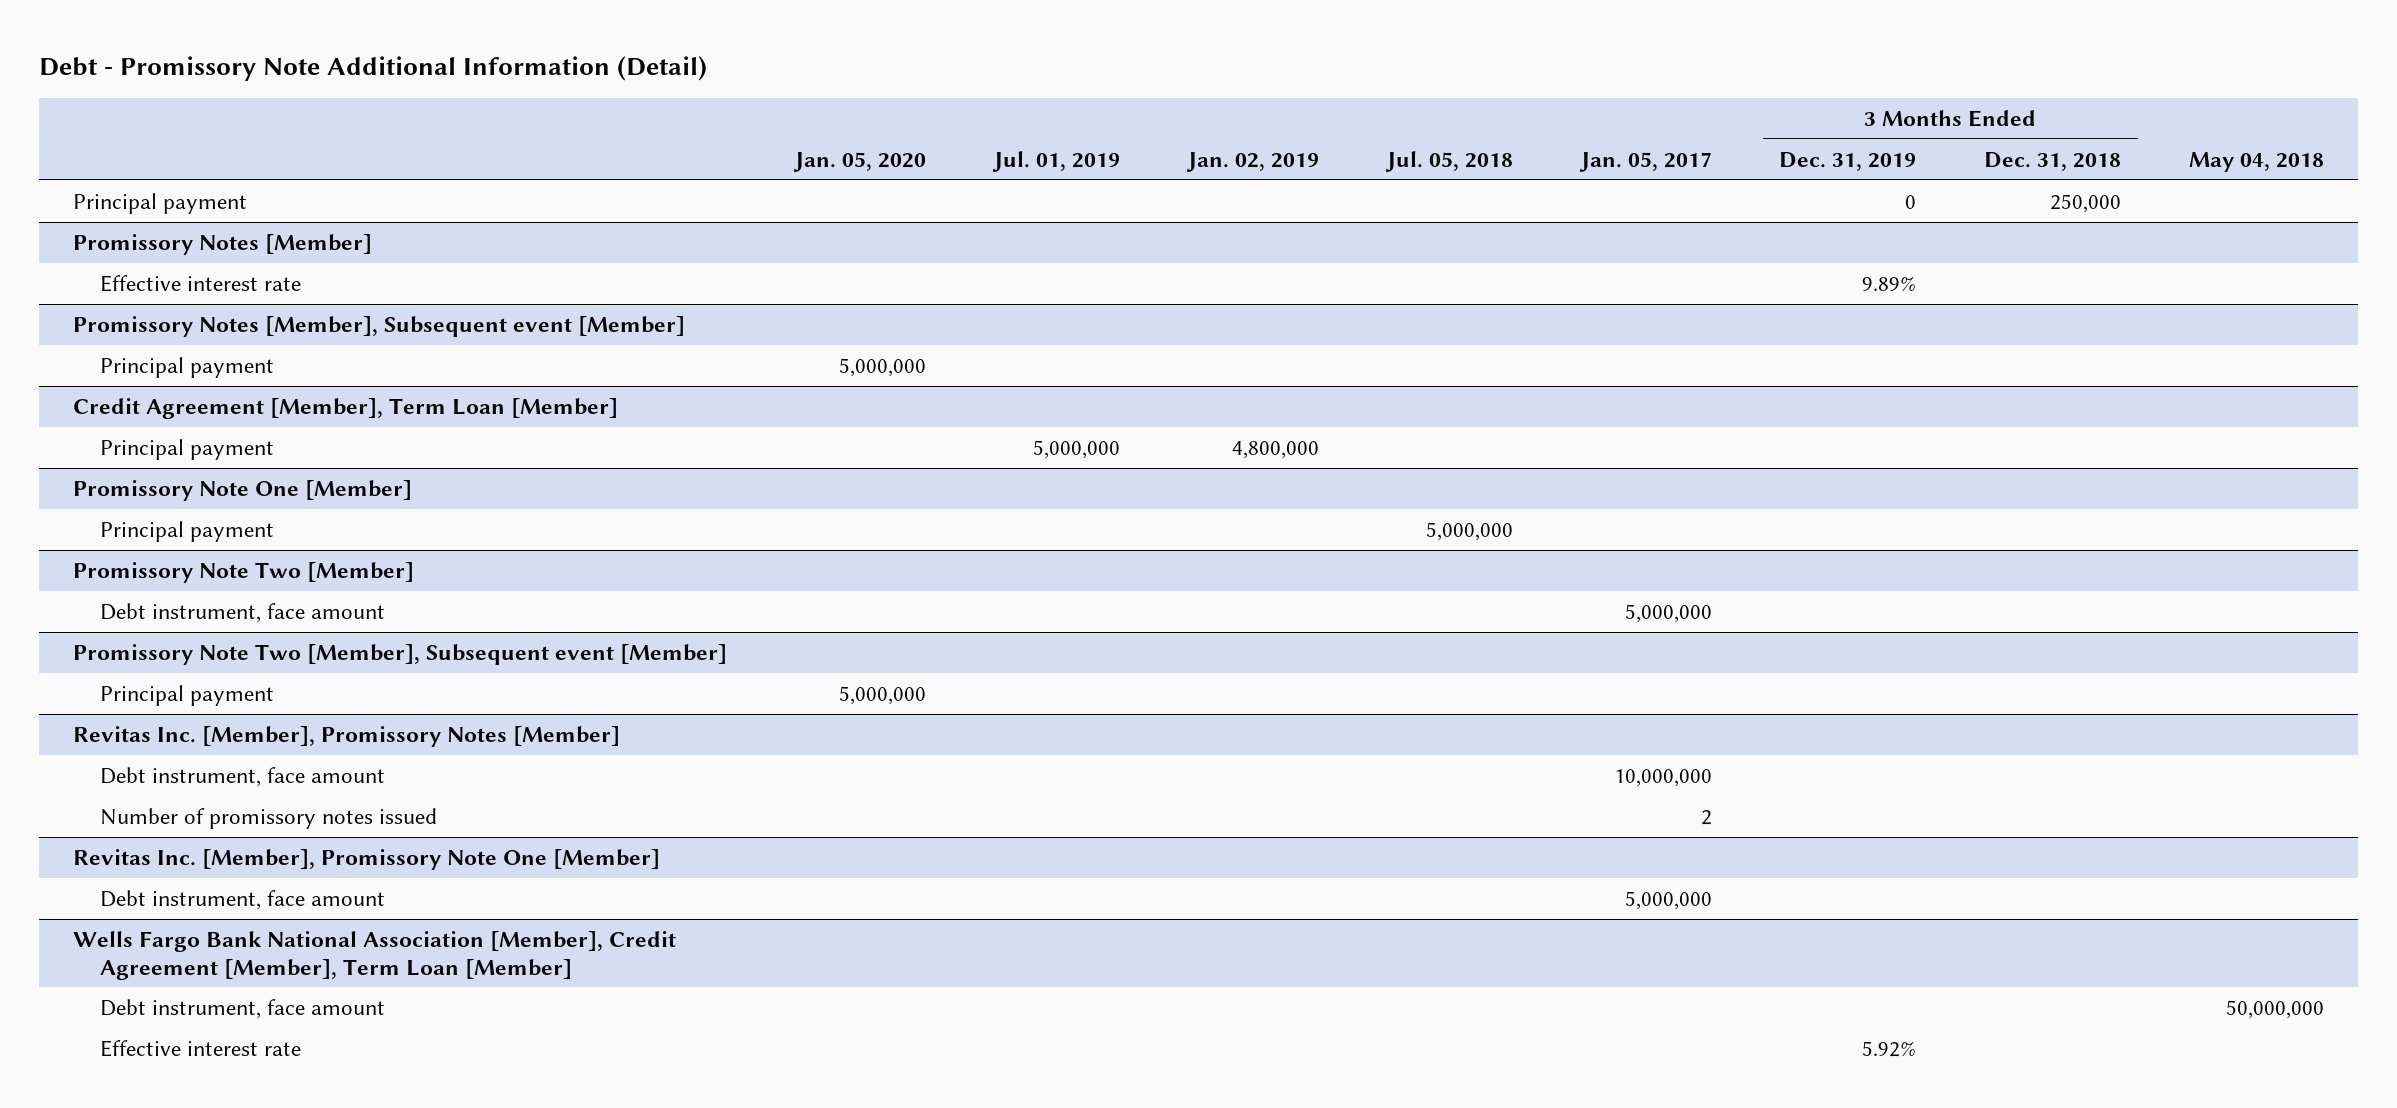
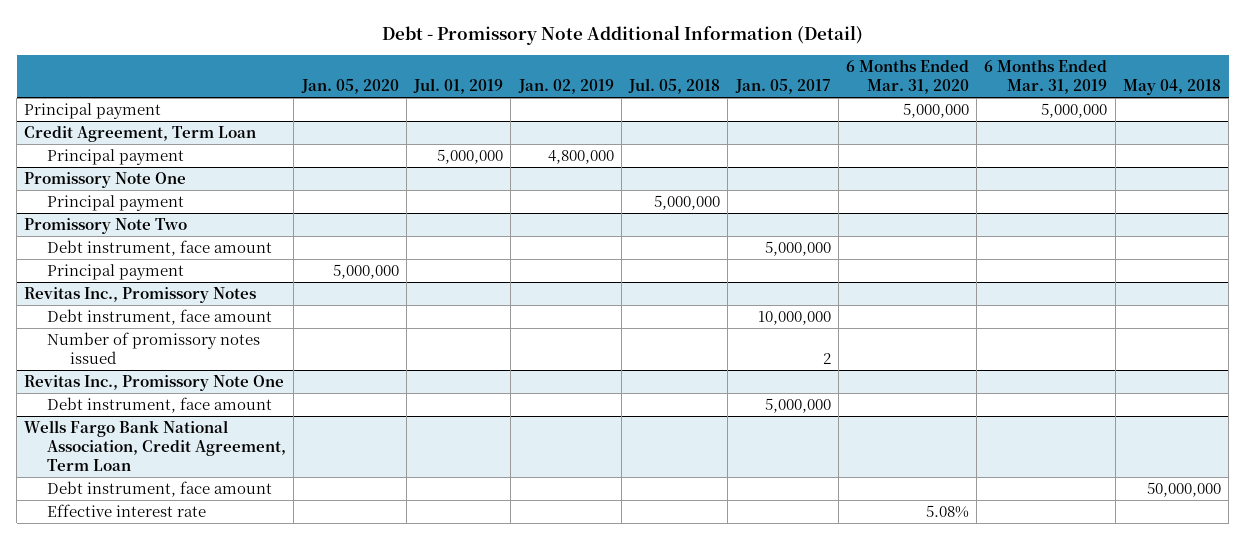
- | Jan. 05, 2020 | Jul. 01, 2019 | Jan. 02, 2019 | Jul. 05, 2018 | Jan. 05, 2017 | 3 Months Ended Dec. 31, 2019 | 3 Months Ended Dec. 31, 2018 | May 04, 2018
+ | Jan. 05, 2020 | Jul. 01, 2019 | Jan. 02, 2019 | Jul. 05, 2018 | Jan. 05, 2017 | 6 Months Ended Mar. 31, 2020 | 6 Months Ended Mar. 31, 2019 | May 04, 2018
- Promissory Notes [Member]
- Effective interest rate | | | | | | 9.89% | |
- Promissory Notes [Member], Subsequent event [Member]
- Principal payment | 5,000,000 | | | | | | |
- Credit Agreement [Member], Term Loan [Member]
+ Credit Agreement, Term Loan
- Promissory Note One [Member]
+ Promissory Note One
- Promissory Note Two [Member]
+ Promissory Note Two
- Promissory Note Two [Member], Subsequent event [Member]
- Principal payment | 5,000,000 | | | | | | |
- Revitas Inc. [Member], Promissory Notes [Member]
+ Principal payment | 5,000,000 | | | | | | |
+ Revitas Inc., Promissory Notes
- Revitas Inc. [Member], Promissory Note One [Member]
+ Revitas Inc., Promissory Note One
- Wells Fargo Bank National Association [Member], Credit Agreement [Member], Term Loan [Member]
+ Wells Fargo Bank National Association, Credit Agreement, Term Loan

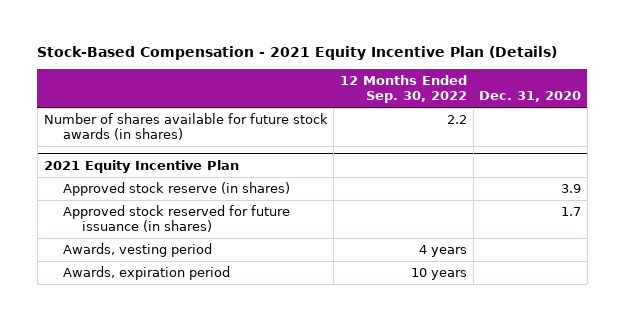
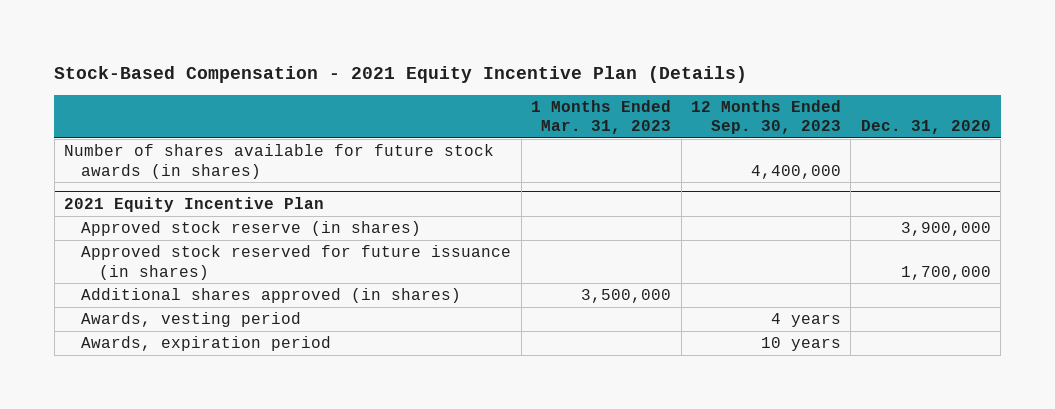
- | 12 Months Ended Sep. 30, 2022 | Dec. 31, 2020
+ | 1 Months Ended Mar. 31, 2023 | 12 Months Ended Sep. 30, 2023 | Dec. 31, 2020
@ 2021 Equity Incentive Plan
- Approved stock reserve (in shares) | | 3.9
- Approved stock reserved for future issuance (in shares) | | 1.7
+ Approved stock reserve (in shares) | | | 3,900,000
+ Approved stock reserved for future issuance (in shares) | | | 1,700,000
+ Additional shares approved (in shares) | 3,500,000 | |

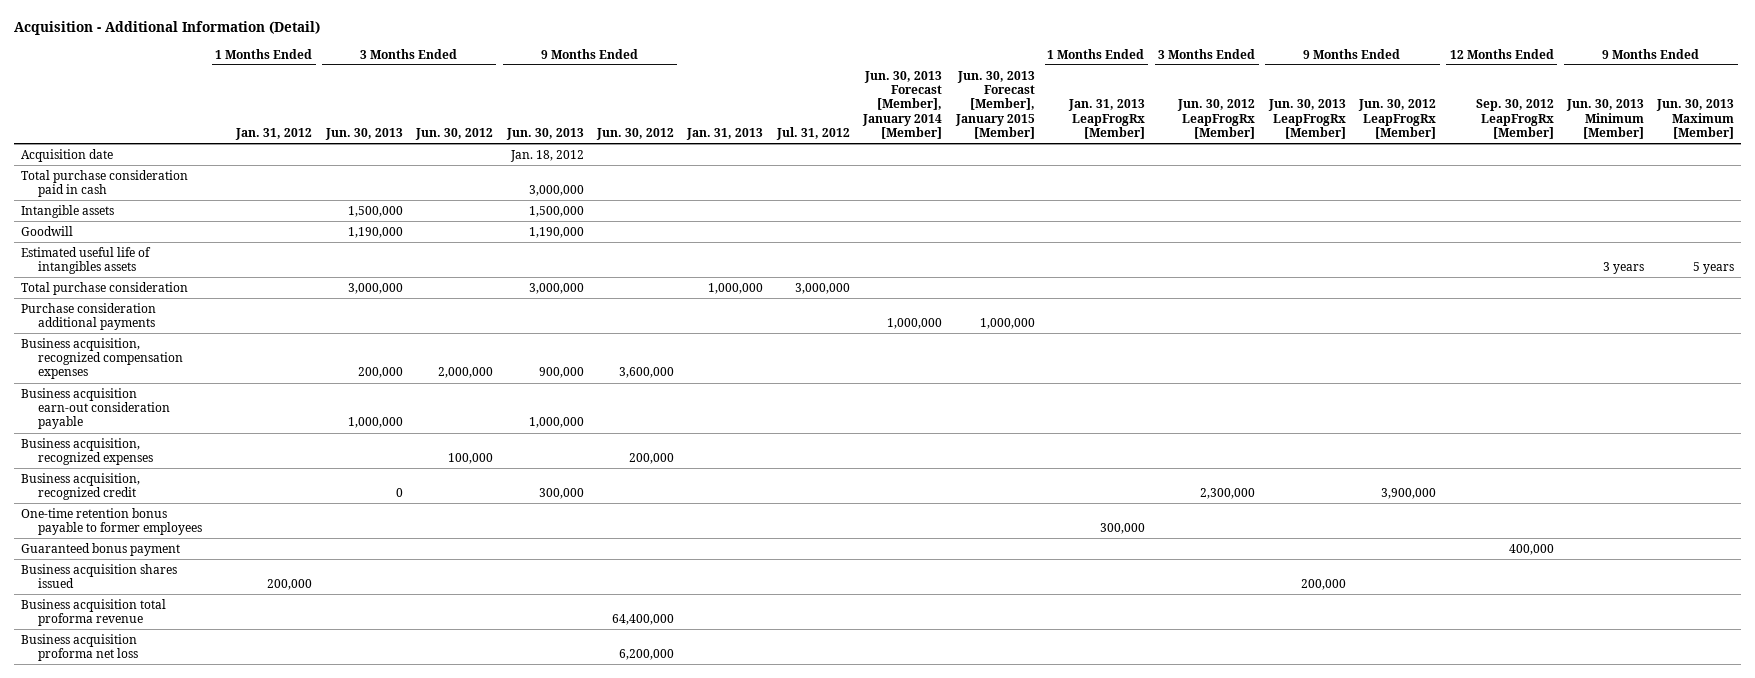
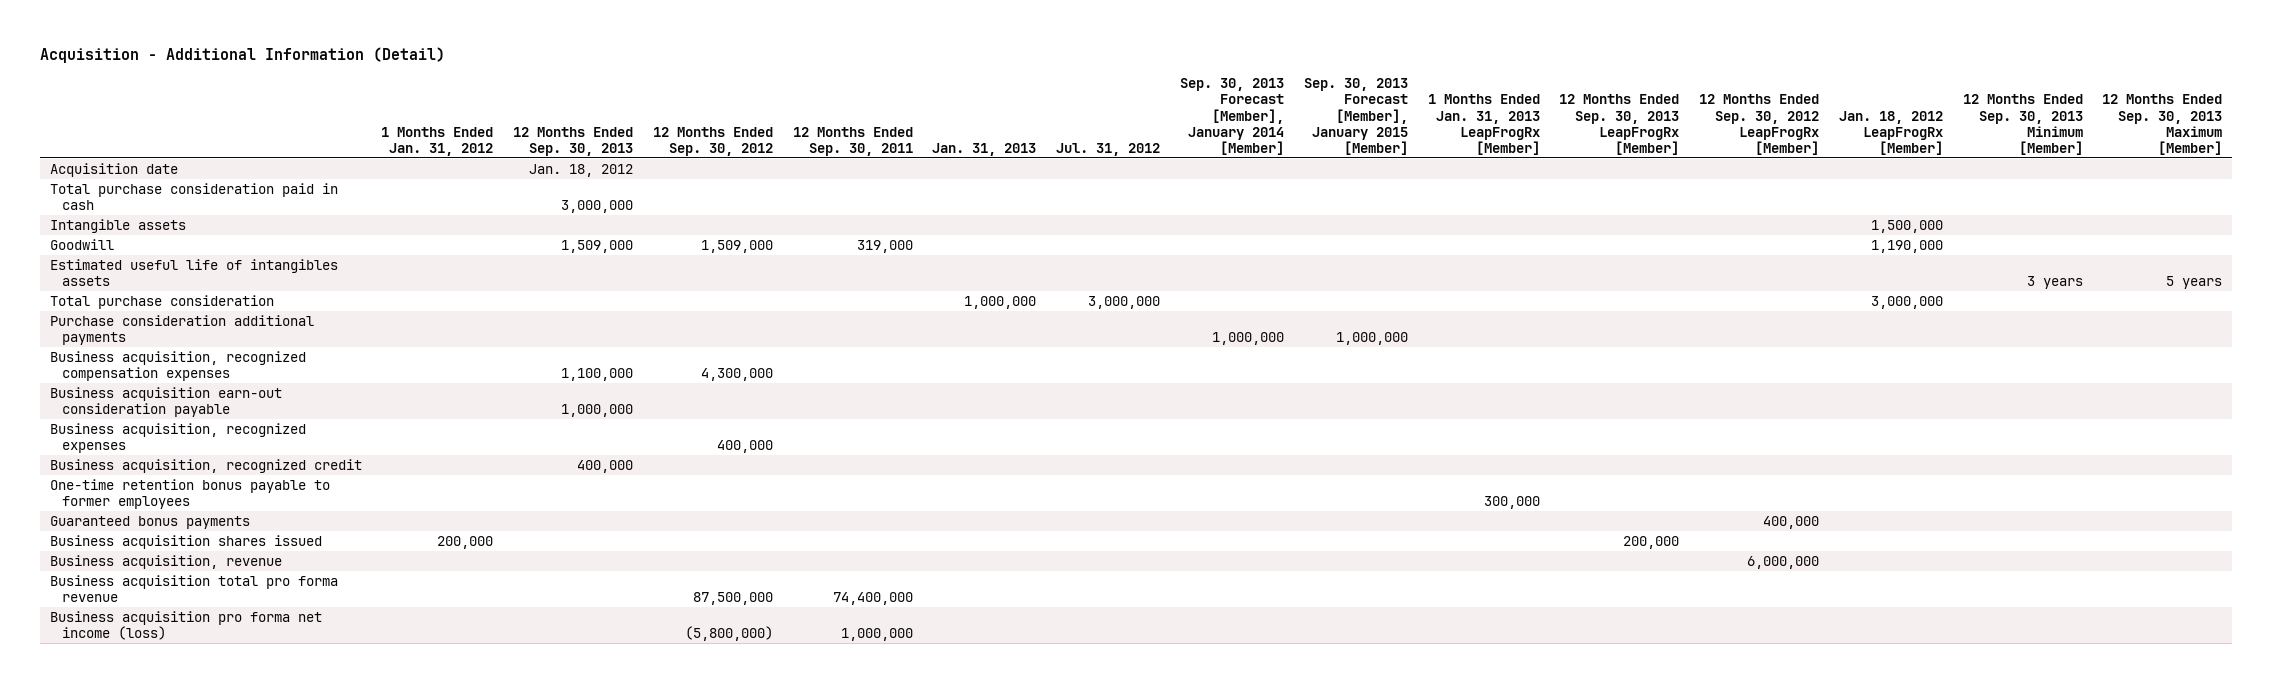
- | 1 Months Ended Jan. 31, 2012 | 3 Months Ended Jun. 30, 2013 | 3 Months Ended Jun. 30, 2012 | 9 Months Ended Jun. 30, 2013 | 9 Months Ended Jun. 30, 2012 | Jan. 31, 2013 | Jul. 31, 2012 | Jun. 30, 2013 Forecast [Member], January 2014 [Member] | Jun. 30, 2013 Forecast [Member], January 2015 [Member] | 1 Months Ended Jan. 31, 2013 LeapFrogRx [Member] | 3 Months Ended Jun. 30, 2012 LeapFrogRx [Member] | 9 Months Ended Jun. 30, 2013 LeapFrogRx [Member] | 9 Months Ended Jun. 30, 2012 LeapFrogRx [Member] | 12 Months Ended Sep. 30, 2012 LeapFrogRx [Member] | 9 Months Ended Jun. 30, 2013 Minimum [Member] | 9 Months Ended Jun. 30, 2013 Maximum [Member]
+ | 1 Months Ended Jan. 31, 2012 | 12 Months Ended Sep. 30, 2013 | 12 Months Ended Sep. 30, 2012 | 12 Months Ended Sep. 30, 2011 | Jan. 31, 2013 | Jul. 31, 2012 | Sep. 30, 2013 Forecast [Member], January 2014 [Member] | Sep. 30, 2013 Forecast [Member], January 2015 [Member] | 1 Months Ended Jan. 31, 2013 LeapFrogRx [Member] | 12 Months Ended Sep. 30, 2013 LeapFrogRx [Member] | 12 Months Ended Sep. 30, 2012 LeapFrogRx [Member] | Jan. 18, 2012 LeapFrogRx [Member] | 12 Months Ended Sep. 30, 2013 Minimum [Member] | 12 Months Ended Sep. 30, 2013 Maximum [Member]
- Guaranteed bonus payment | | | | | | | | | | | | | | 400,000 | |
+ Guaranteed bonus payments | | | | | | | | | | | 400,000 | | |
- Business acquisition total proforma revenue | | | | | 64,400,000 | | | | | | | | | | |
- Business acquisition proforma net loss | | | | | 6,200,000 | | | | | | | | | | |
+ Business acquisition, revenue | | | | | | | | | | | 6,000,000 | | |
+ Business acquisition total pro forma revenue | | | 87,500,000 | 74,400,000 | | | | | | | | | |
+ Business acquisition pro forma net income (loss) | | | (5,800,000) | 1,000,000 | | | | | | | | | |

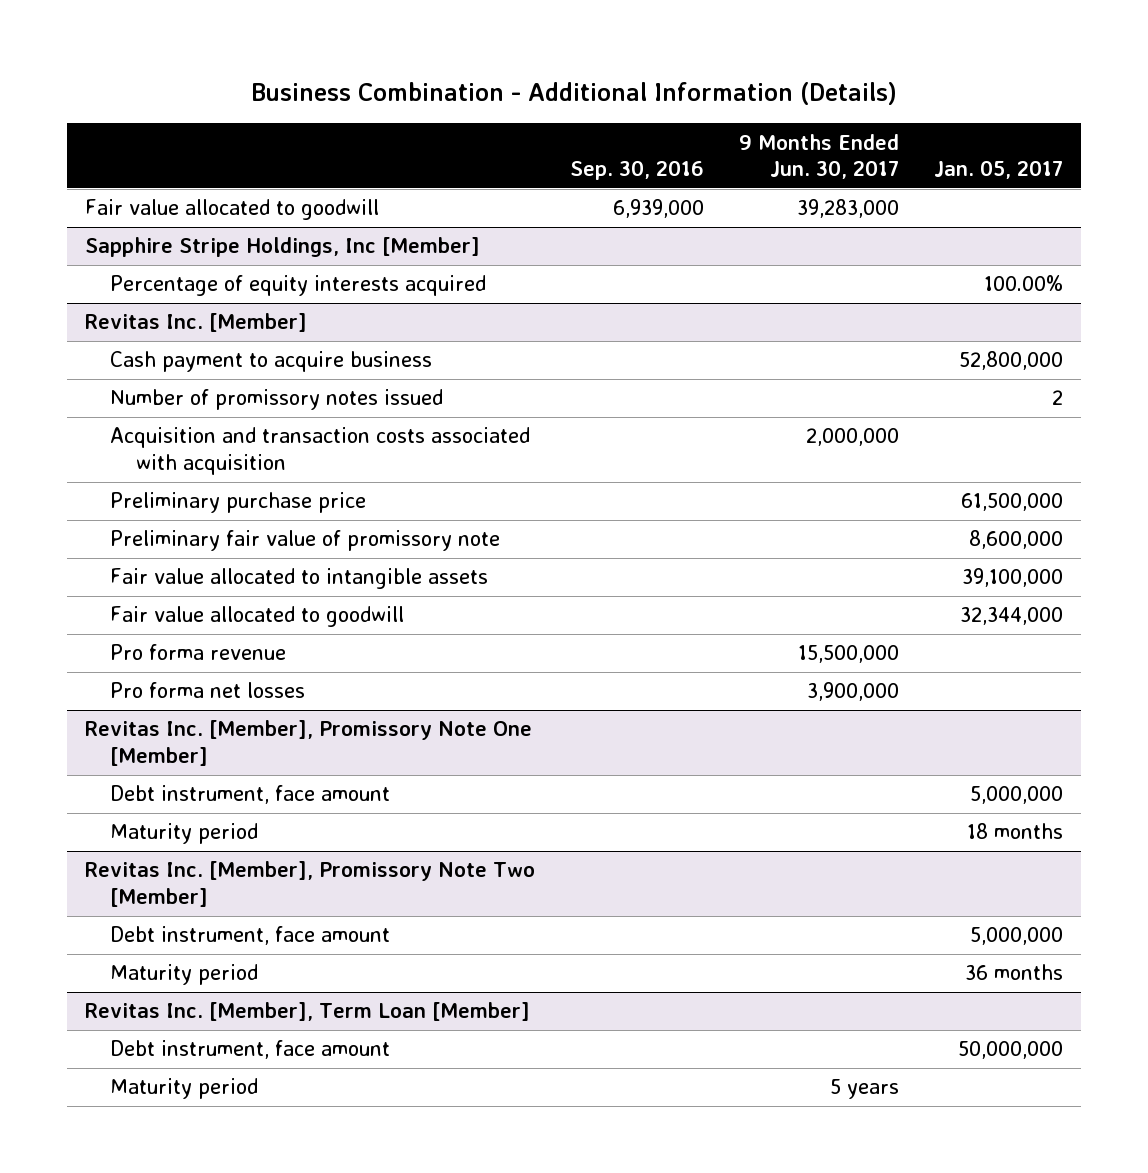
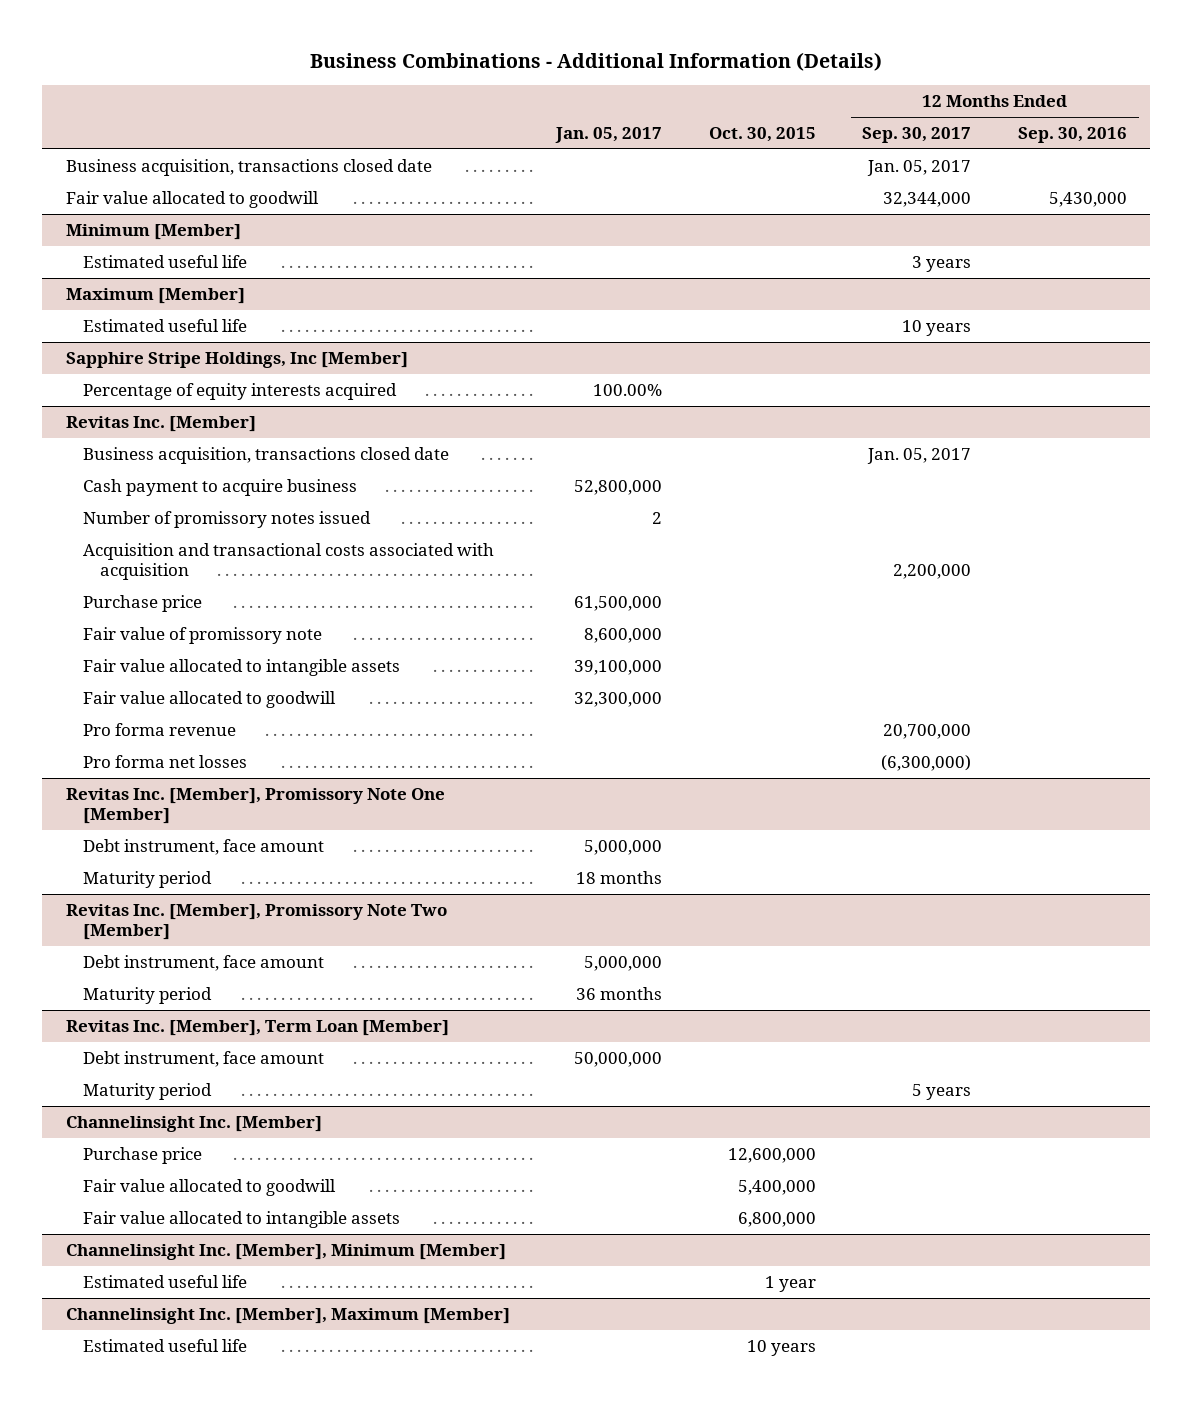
- Business Combination - Additional Information (Details)
+ Business Combinations - Additional Information (Details)
- | Sep. 30, 2016 | 9 Months Ended Jun. 30, 2017 | Jan. 05, 2017
+ | Jan. 05, 2017 | Oct. 30, 2015 | 12 Months Ended Sep. 30, 2017 | 12 Months Ended Sep. 30, 2016
+ Business acquisition, transactions closed date | | | Jan. 05, 2017 |
+ Minimum [Member]
+ Estimated useful life | | | 3 years |
+ Maximum [Member]
+ Estimated useful life | | | 10 years |
@ Revitas Inc. [Member]
+ Business acquisition, transactions closed date | | | Jan. 05, 2017 |
- Acquisition and transaction costs associated with acquisition | | 2,000,000 |
- Preliminary purchase price | | | 61,500,000
- Preliminary fair value of promissory note | | | 8,600,000
+ Acquisition and transactional costs associated with acquisition | | | 2,200,000 |
+ Purchase price | 61,500,000 | | |
+ Fair value of promissory note | 8,600,000 | | |
- Fair value allocated to goodwill | | | 32,344,000
+ Fair value allocated to goodwill | 32,300,000 | | |
+ Channelinsight Inc. [Member]
+ Purchase price | | 12,600,000 | |
+ Fair value allocated to goodwill | | 5,400,000 | |
+ Fair value allocated to intangible assets | | 6,800,000 | |
+ Channelinsight Inc. [Member], Minimum [Member]
+ Estimated useful life | | 1 year | |
+ Channelinsight Inc. [Member], Maximum [Member]
+ Estimated useful life | | 10 years | |

